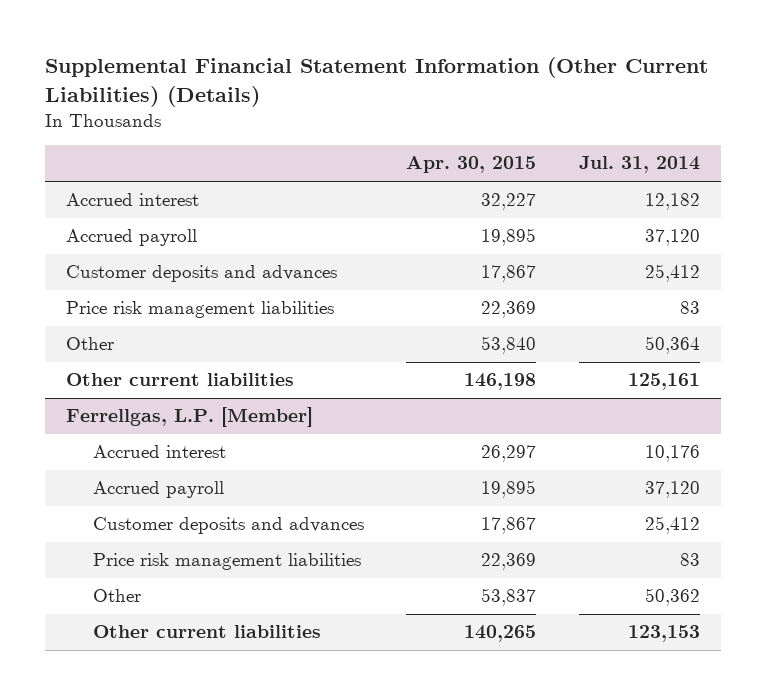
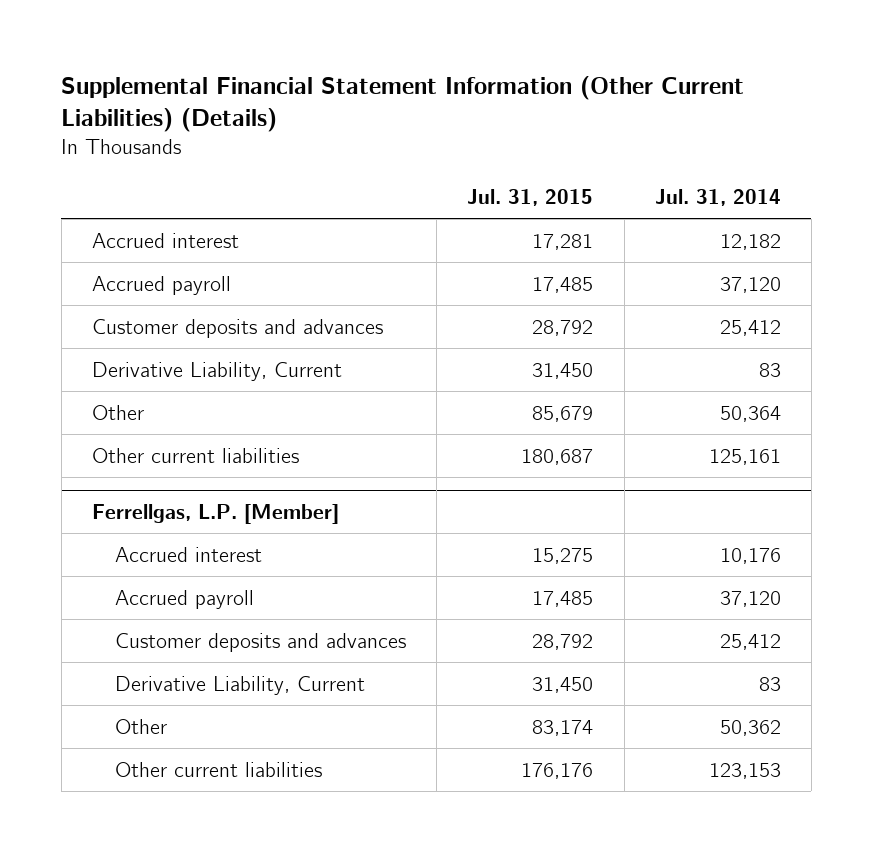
- | Apr. 30, 2015 | Jul. 31, 2014
+ | Jul. 31, 2015 | Jul. 31, 2014
- Price risk management liabilities | 22,369 | 83
+ Derivative Liability, Current | 31,450 | 83
@ Ferrellgas, L.P. [Member]
- Price risk management liabilities | 22,369 | 83
+ Derivative Liability, Current | 31,450 | 83

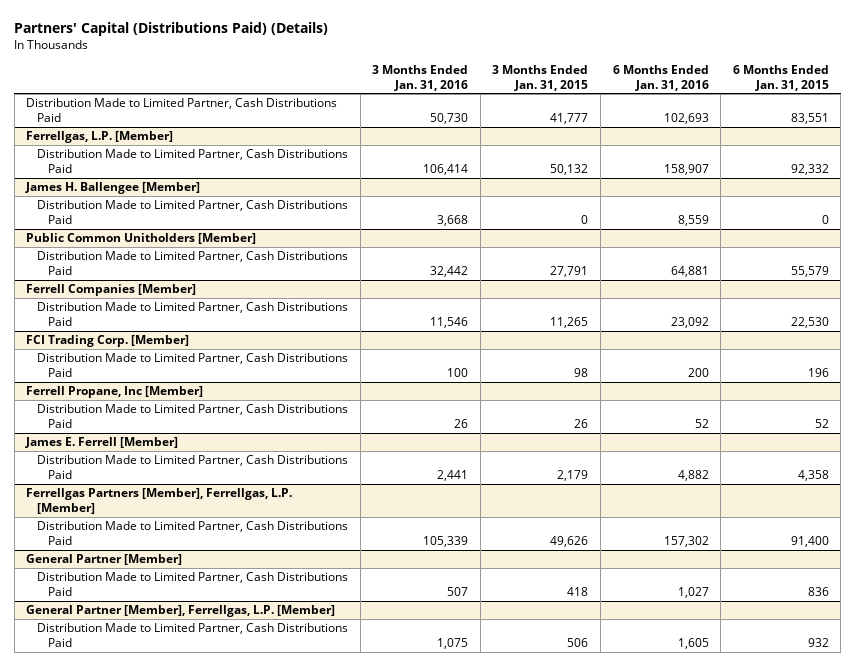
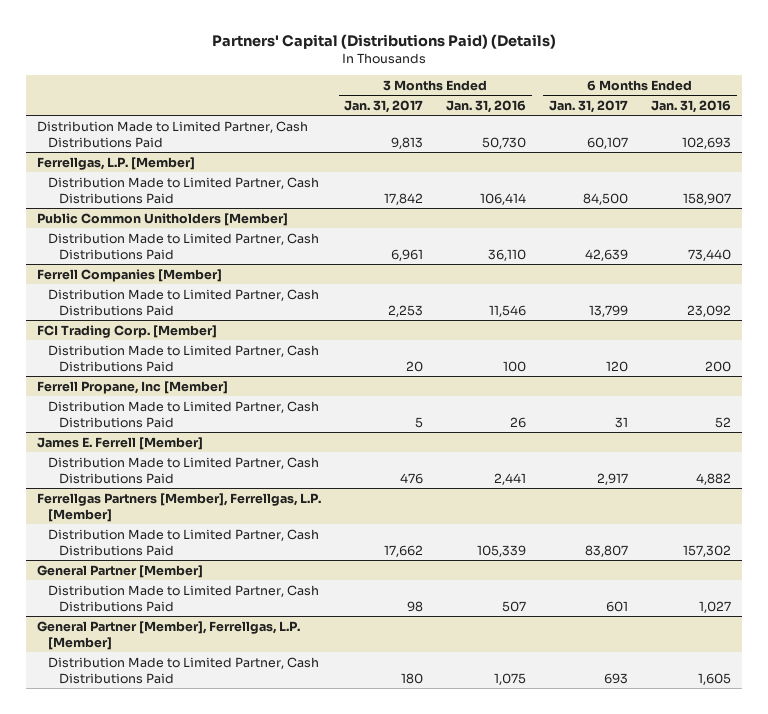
- | 3 Months Ended Jan. 31, 2016 | 3 Months Ended Jan. 31, 2015 | 6 Months Ended Jan. 31, 2016 | 6 Months Ended Jan. 31, 2015
+ | 3 Months Ended Jan. 31, 2017 | 3 Months Ended Jan. 31, 2016 | 6 Months Ended Jan. 31, 2017 | 6 Months Ended Jan. 31, 2016
- James H. Ballengee [Member]
- Distribution Made to Limited Partner, Cash Distributions Paid | 3,668 | 0 | 8,559 | 0
@ Public Common Unitholders [Member]
- Distribution Made to Limited Partner, Cash Distributions Paid | 32,442 | 27,791 | 64,881 | 55,579
+ Distribution Made to Limited Partner, Cash Distributions Paid | 6,961 | 36,110 | 42,639 | 73,440

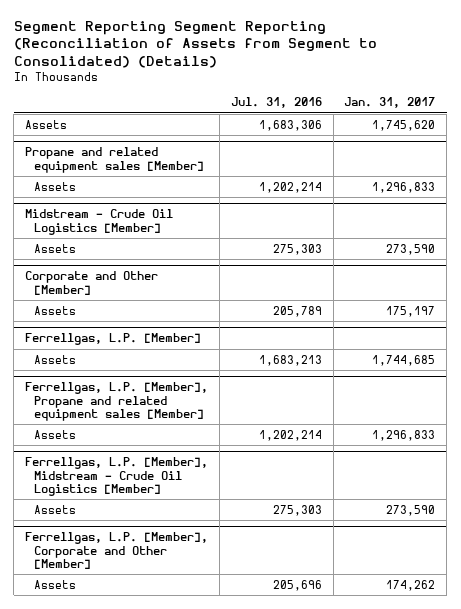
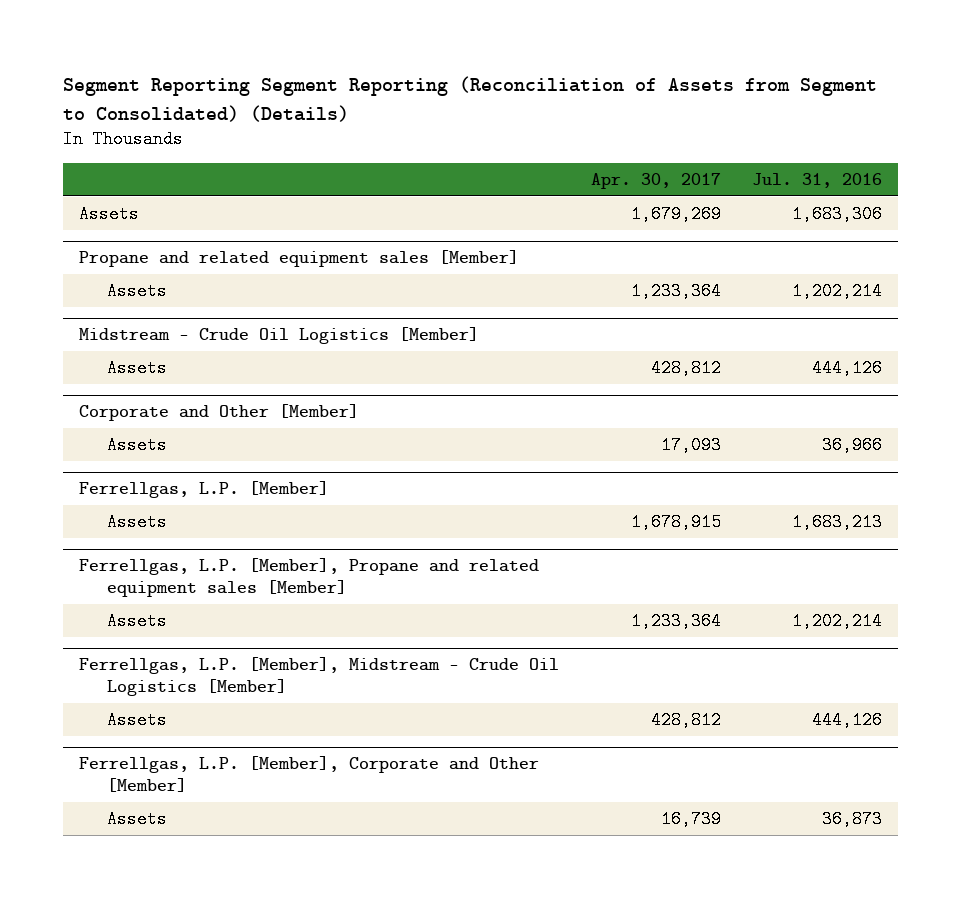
- | Jul. 31, 2016 | Jan. 31, 2017
+ | Apr. 30, 2017 | Jul. 31, 2016
@ Midstream - Crude Oil Logistics [Member]
- Assets | 275,303 | 273,590
+ Assets | 428,812 | 444,126
@ Corporate and Other [Member]
- Assets | 205,789 | 175,197
+ Assets | 17,093 | 36,966
@ Ferrellgas, L.P. [Member], Midstream - Crude Oil Logistics [Member]
- Assets | 275,303 | 273,590
+ Assets | 428,812 | 444,126
@ Ferrellgas, L.P. [Member], Corporate and Other [Member]
- Assets | 205,696 | 174,262
+ Assets | 16,739 | 36,873

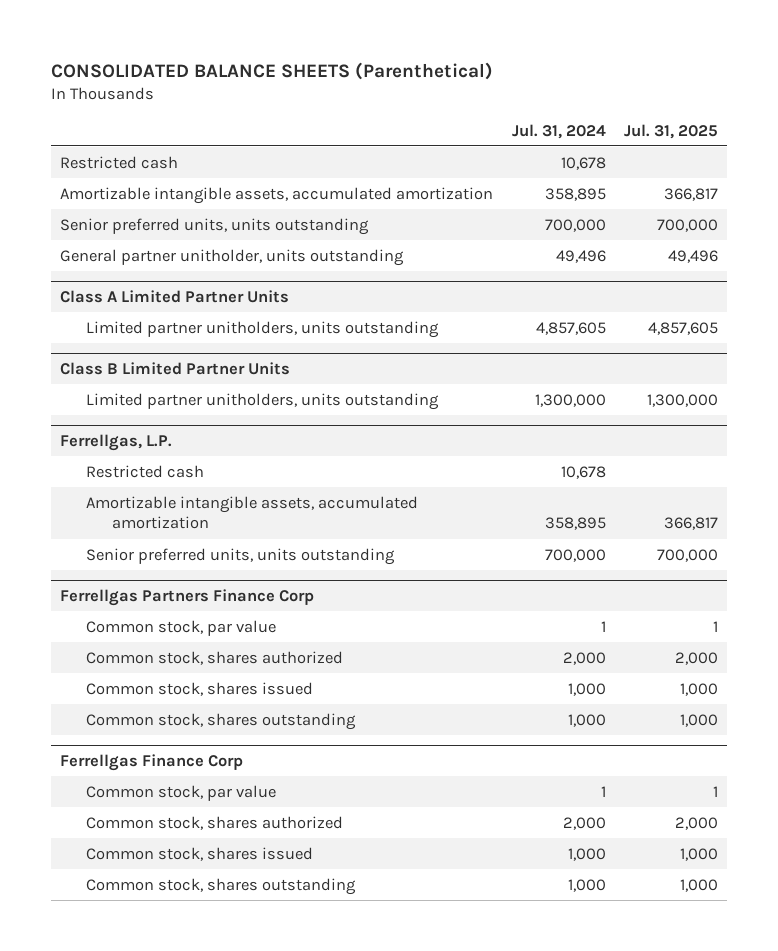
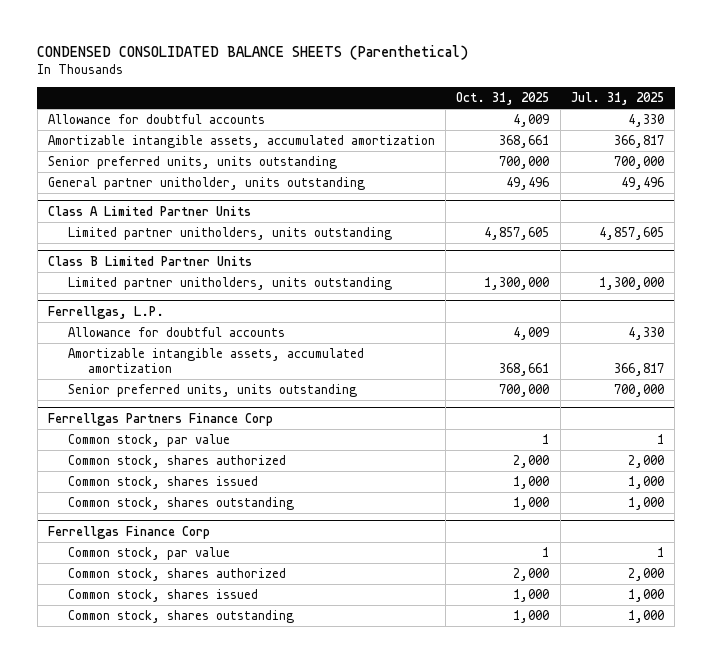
- CONSOLIDATED BALANCE SHEETS (Parenthetical)
+ CONDENSED CONSOLIDATED BALANCE SHEETS (Parenthetical)
- | Jul. 31, 2024 | Jul. 31, 2025
+ | Oct. 31, 2025 | Jul. 31, 2025
- Restricted cash | 10,678 |
+ Allowance for doubtful accounts | 4,009 | 4,330
@ Ferrellgas, L.P.
- Restricted cash | 10,678 |
+ Allowance for doubtful accounts | 4,009 | 4,330

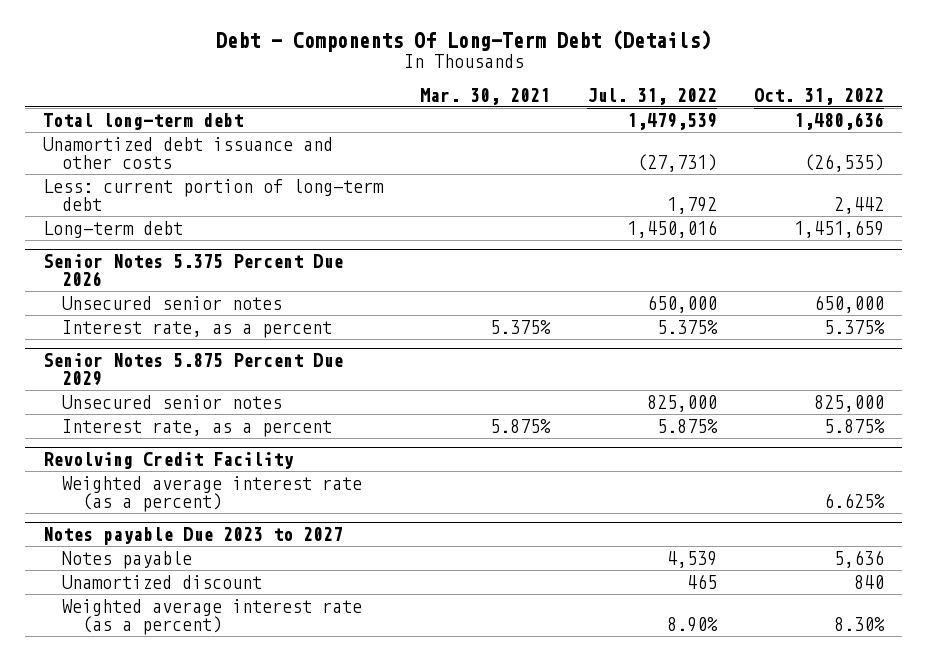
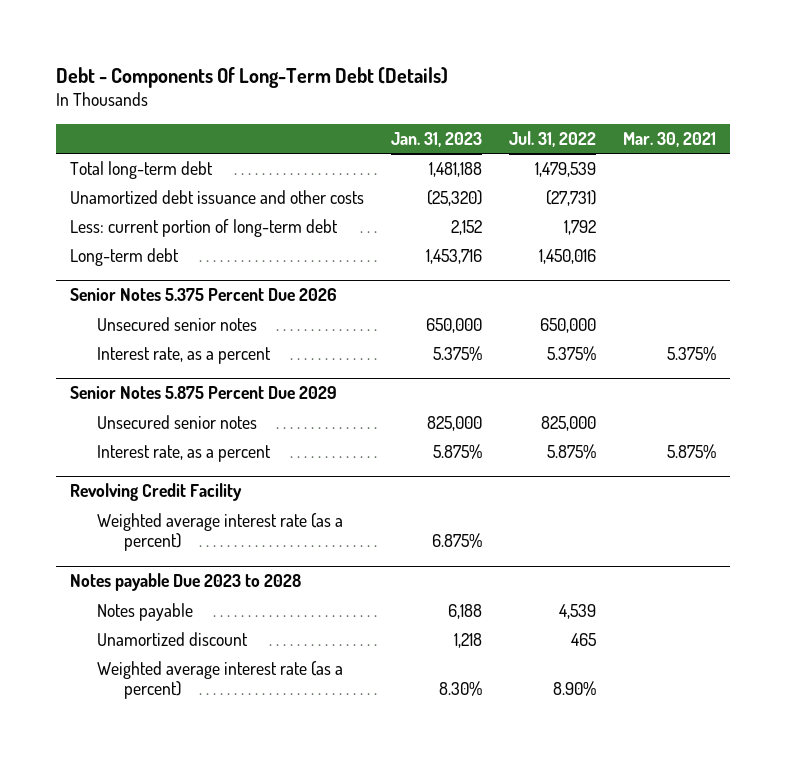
- | Mar. 30, 2021 | Jul. 31, 2022 | Oct. 31, 2022
+ | Jan. 31, 2023 | Jul. 31, 2022 | Mar. 30, 2021
- Notes payable Due 2023 to 2027
+ Notes payable Due 2023 to 2028

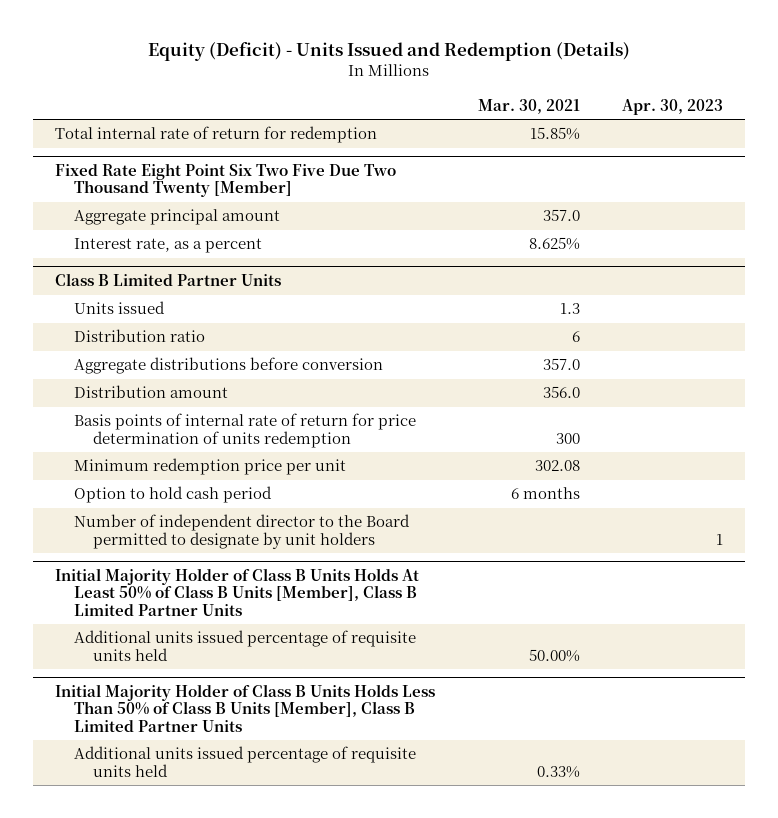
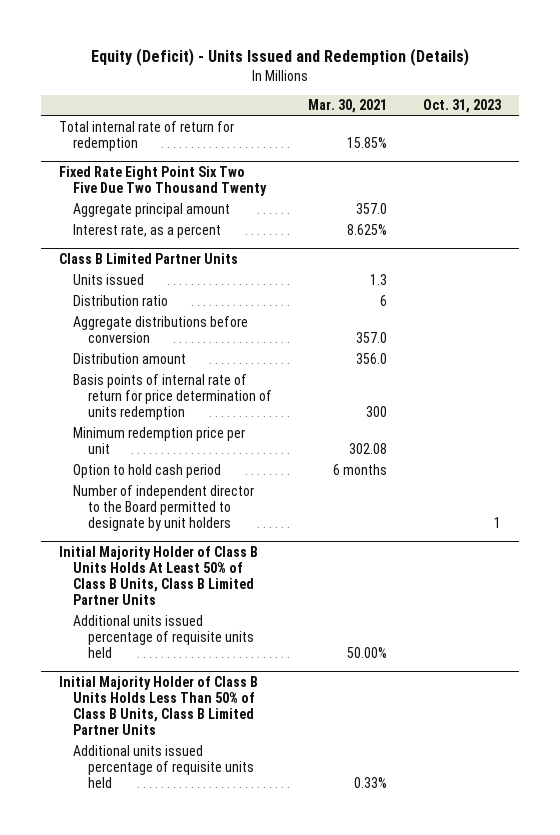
- | Mar. 30, 2021 | Apr. 30, 2023
+ | Mar. 30, 2021 | Oct. 31, 2023
- Fixed Rate Eight Point Six Two Five Due Two Thousand Twenty [Member]
+ Fixed Rate Eight Point Six Two Five Due Two Thousand Twenty
- Initial Majority Holder of Class B Units Holds At Least 50% of Class B Units [Member], Class B Limited Partner Units
+ Initial Majority Holder of Class B Units Holds At Least 50% of Class B Units, Class B Limited Partner Units
- Initial Majority Holder of Class B Units Holds Less Than 50% of Class B Units [Member], Class B Limited Partner Units
+ Initial Majority Holder of Class B Units Holds Less Than 50% of Class B Units, Class B Limited Partner Units

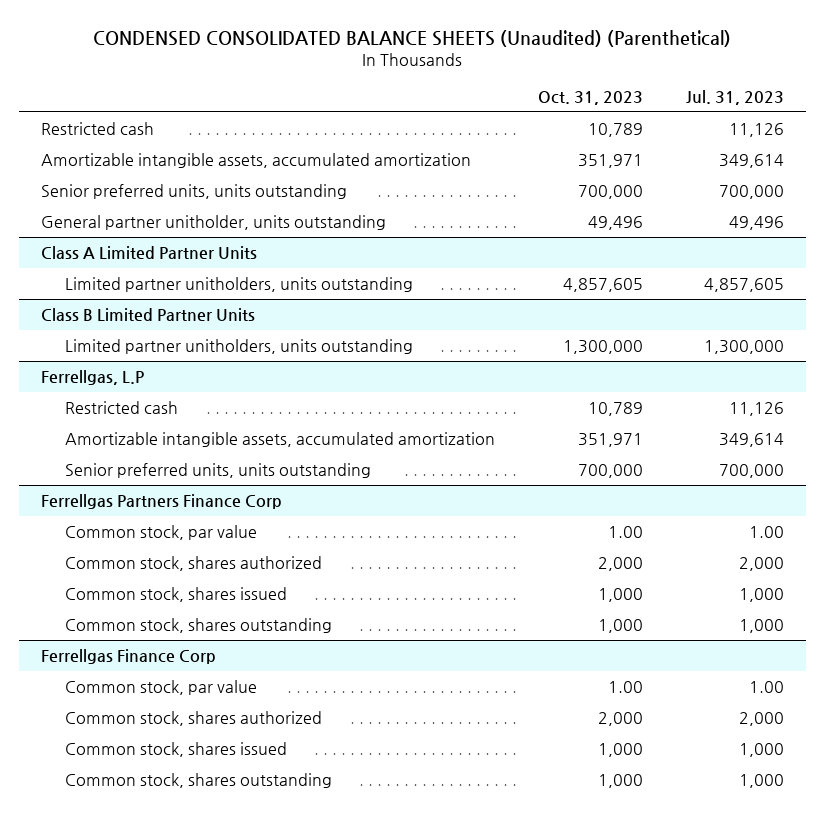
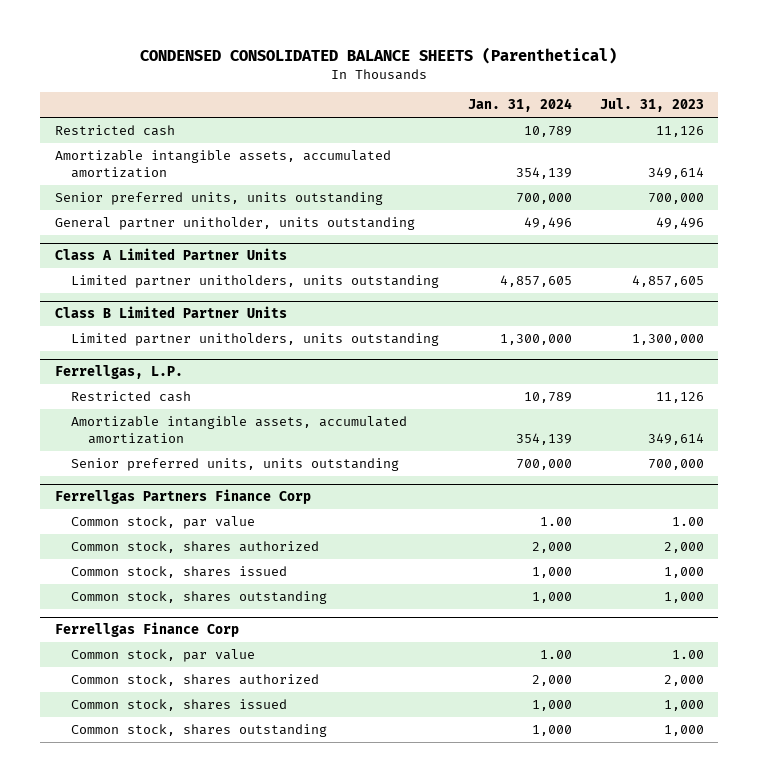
- CONDENSED CONSOLIDATED BALANCE SHEETS (Unaudited) (Parenthetical)
+ CONDENSED CONSOLIDATED BALANCE SHEETS (Parenthetical)
- | Oct. 31, 2023 | Jul. 31, 2023
+ | Jan. 31, 2024 | Jul. 31, 2023
- Ferrellgas, L.P
+ Ferrellgas, L.P.

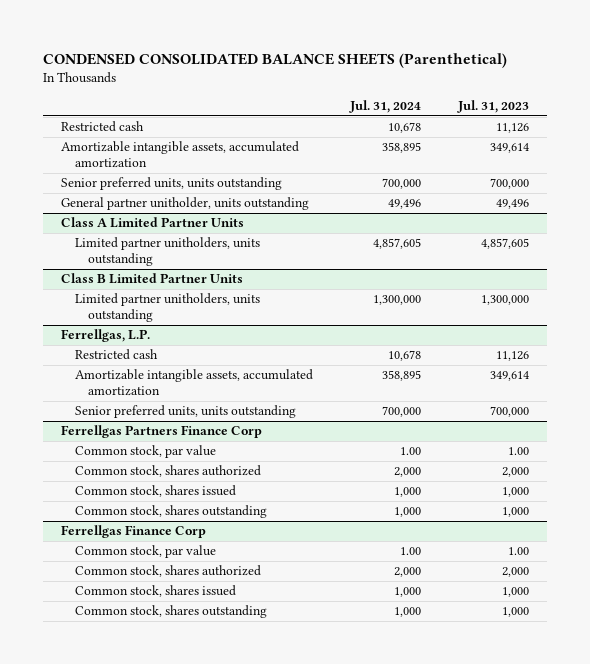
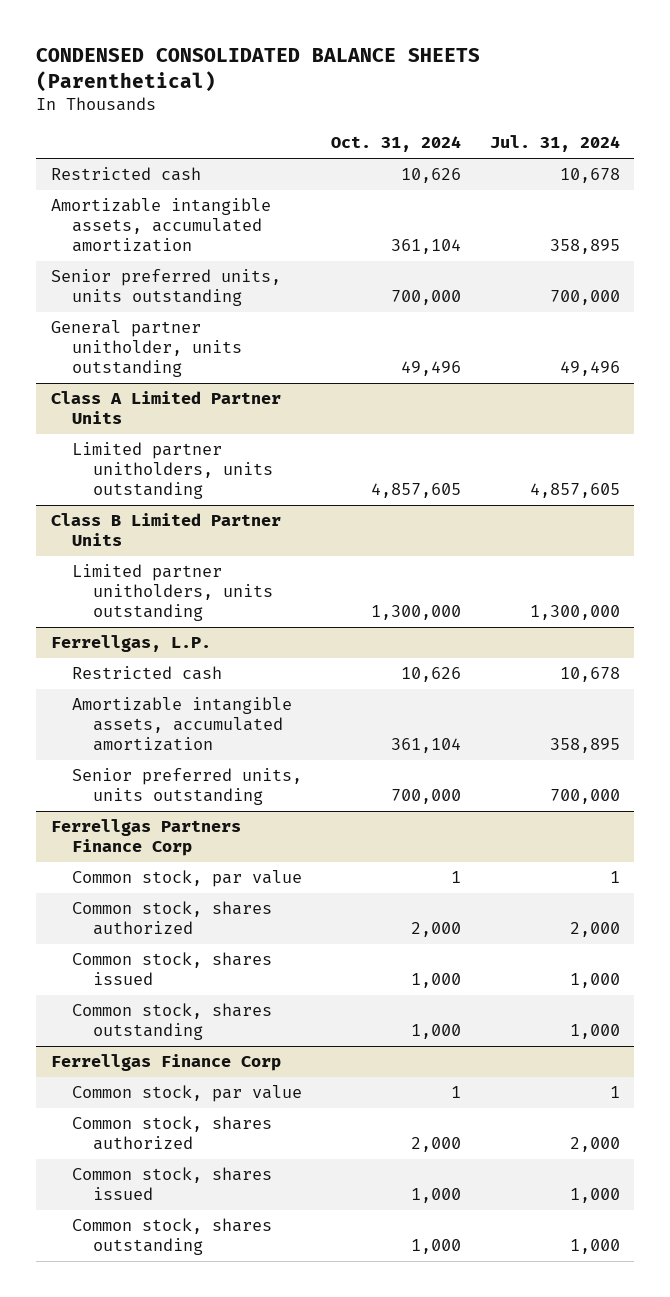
- | Jul. 31, 2024 | Jul. 31, 2023
+ | Oct. 31, 2024 | Jul. 31, 2024
@ Ferrellgas Partners Finance Corp
- Common stock, par value | 1.00 | 1.00
+ Common stock, par value | 1 | 1
@ Ferrellgas Finance Corp
- Common stock, par value | 1.00 | 1.00
+ Common stock, par value | 1 | 1

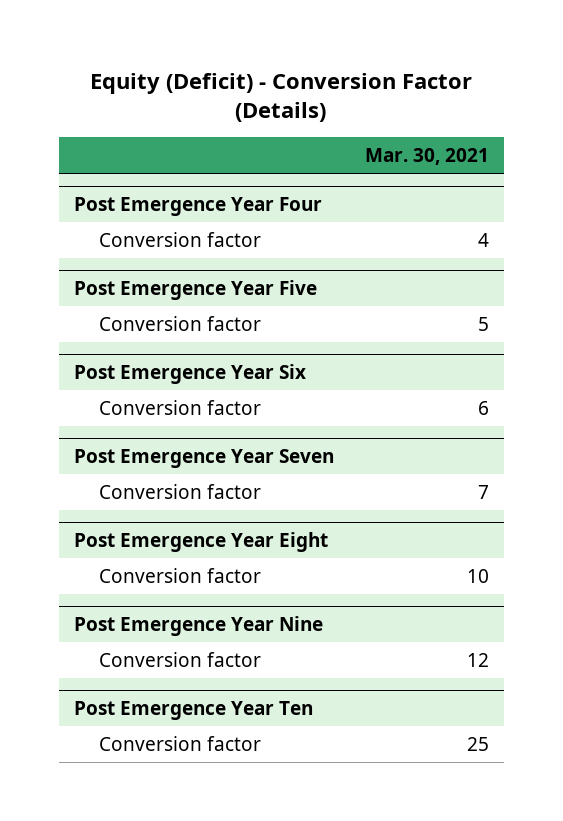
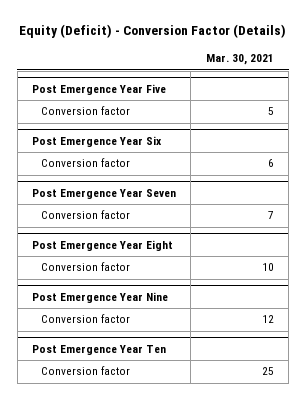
- Post Emergence Year Four
- Conversion factor | 4

